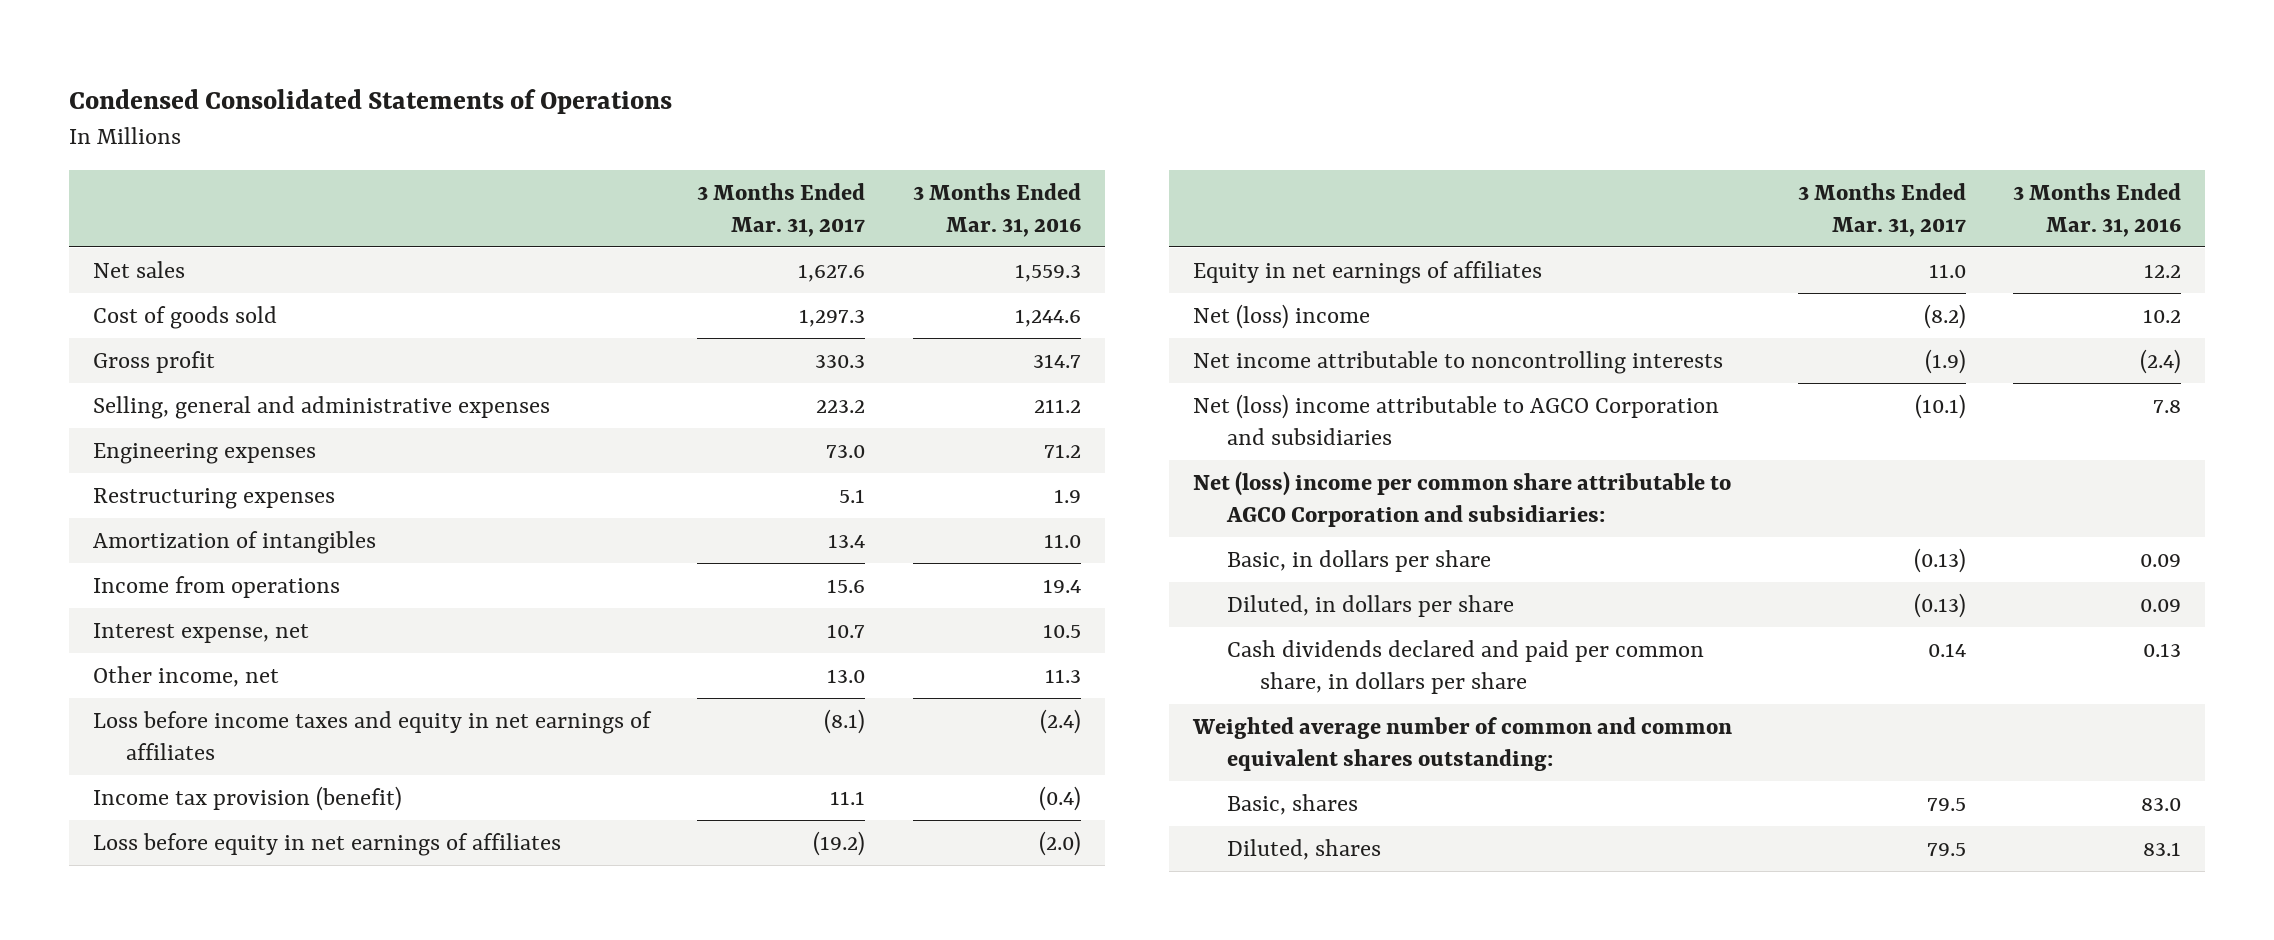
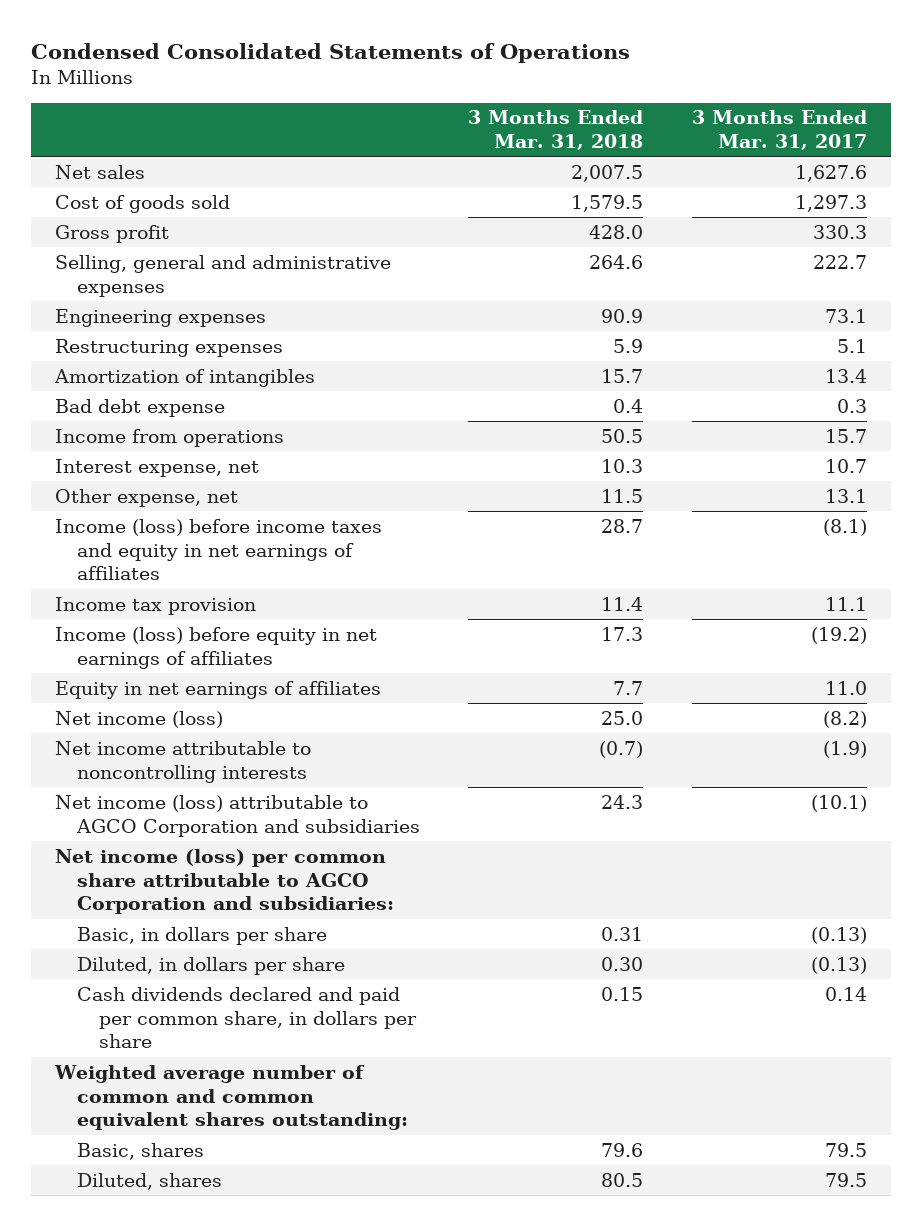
- | 3 Months Ended Mar. 31, 2017 | 3 Months Ended Mar. 31, 2016
+ | 3 Months Ended Mar. 31, 2018 | 3 Months Ended Mar. 31, 2017
- Selling, general and administrative expenses | 223.2 | 211.2
- Engineering expenses | 73.0 | 71.2
+ Selling, general and administrative expenses | 264.6 | 222.7
+ Engineering expenses | 90.9 | 73.1
- Income from operations | 15.6 | 19.4
+ Bad debt expense | 0.4 | 0.3
+ Income from operations | 50.5 | 15.7
- Other income, net | 13.0 | 11.3
- Loss before income taxes and equity in net earnings of affiliates | (8.1) | (2.4)
- Income tax provision (benefit) | 11.1 | (0.4)
- Loss before equity in net earnings of affiliates | (19.2) | (2.0)
+ Other expense, net | 11.5 | 13.1
+ Income (loss) before income taxes and equity in net earnings of affiliates | 28.7 | (8.1)
+ Income tax provision | 11.4 | 11.1
+ Income (loss) before equity in net earnings of affiliates | 17.3 | (19.2)
- Net (loss) income | (8.2) | 10.2
+ Net income (loss) | 25.0 | (8.2)
- Net (loss) income attributable to AGCO Corporation and subsidiaries | (10.1) | 7.8
- Net (loss) income per common share attributable to AGCO Corporation and subsidiaries:
+ Net income (loss) attributable to AGCO Corporation and subsidiaries | 24.3 | (10.1)
+ Net income (loss) per common share attributable to AGCO Corporation and subsidiaries:

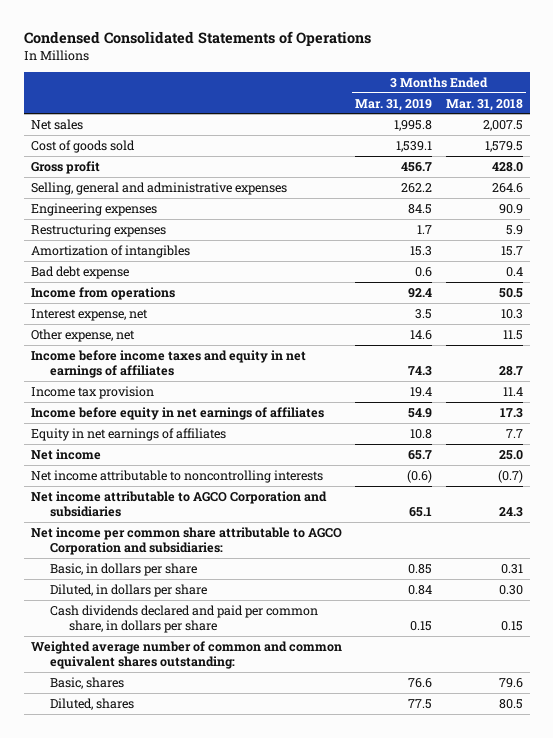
- | 3 Months Ended Mar. 31, 2018 | 3 Months Ended Mar. 31, 2017
+ | 3 Months Ended Mar. 31, 2019 | 3 Months Ended Mar. 31, 2018
- Income (loss) before income taxes and equity in net earnings of affiliates | 28.7 | (8.1)
+ Income before income taxes and equity in net earnings of affiliates | 74.3 | 28.7
- Income (loss) before equity in net earnings of affiliates | 17.3 | (19.2)
+ Income before equity in net earnings of affiliates | 54.9 | 17.3
- Net income (loss) | 25.0 | (8.2)
+ Net income | 65.7 | 25.0
- Net income (loss) attributable to AGCO Corporation and subsidiaries | 24.3 | (10.1)
- Net income (loss) per common share attributable to AGCO Corporation and subsidiaries:
+ Net income attributable to AGCO Corporation and subsidiaries | 65.1 | 24.3
+ Net income per common share attributable to AGCO Corporation and subsidiaries:

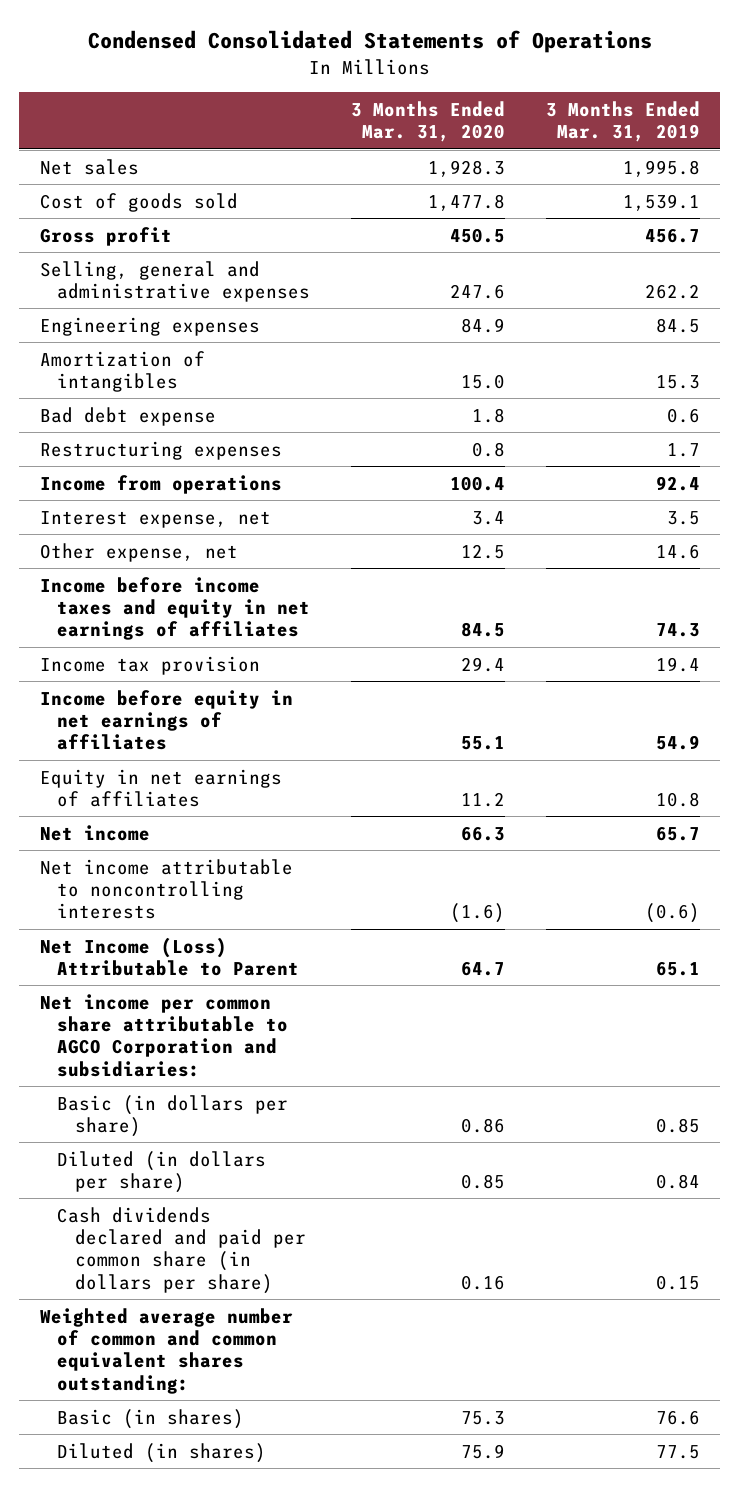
- | 3 Months Ended Mar. 31, 2019 | 3 Months Ended Mar. 31, 2018
+ | 3 Months Ended Mar. 31, 2020 | 3 Months Ended Mar. 31, 2019
moved down: Restructuring expenses | 0.8 | 1.7
- Net income attributable to AGCO Corporation and subsidiaries | 65.1 | 24.3
+ Net Income (Loss) Attributable to Parent | 64.7 | 65.1
- Basic, in dollars per share | 0.85 | 0.31
- Diluted, in dollars per share | 0.84 | 0.30
- Cash dividends declared and paid per common share, in dollars per share | 0.15 | 0.15
+ Basic (in dollars per share) | 0.86 | 0.85
+ Diluted (in dollars per share) | 0.85 | 0.84
+ Cash dividends declared and paid per common share (in dollars per share) | 0.16 | 0.15
- Basic, shares | 76.6 | 79.6
- Diluted, shares | 77.5 | 80.5
+ Basic (in shares) | 75.3 | 76.6
+ Diluted (in shares) | 75.9 | 77.5

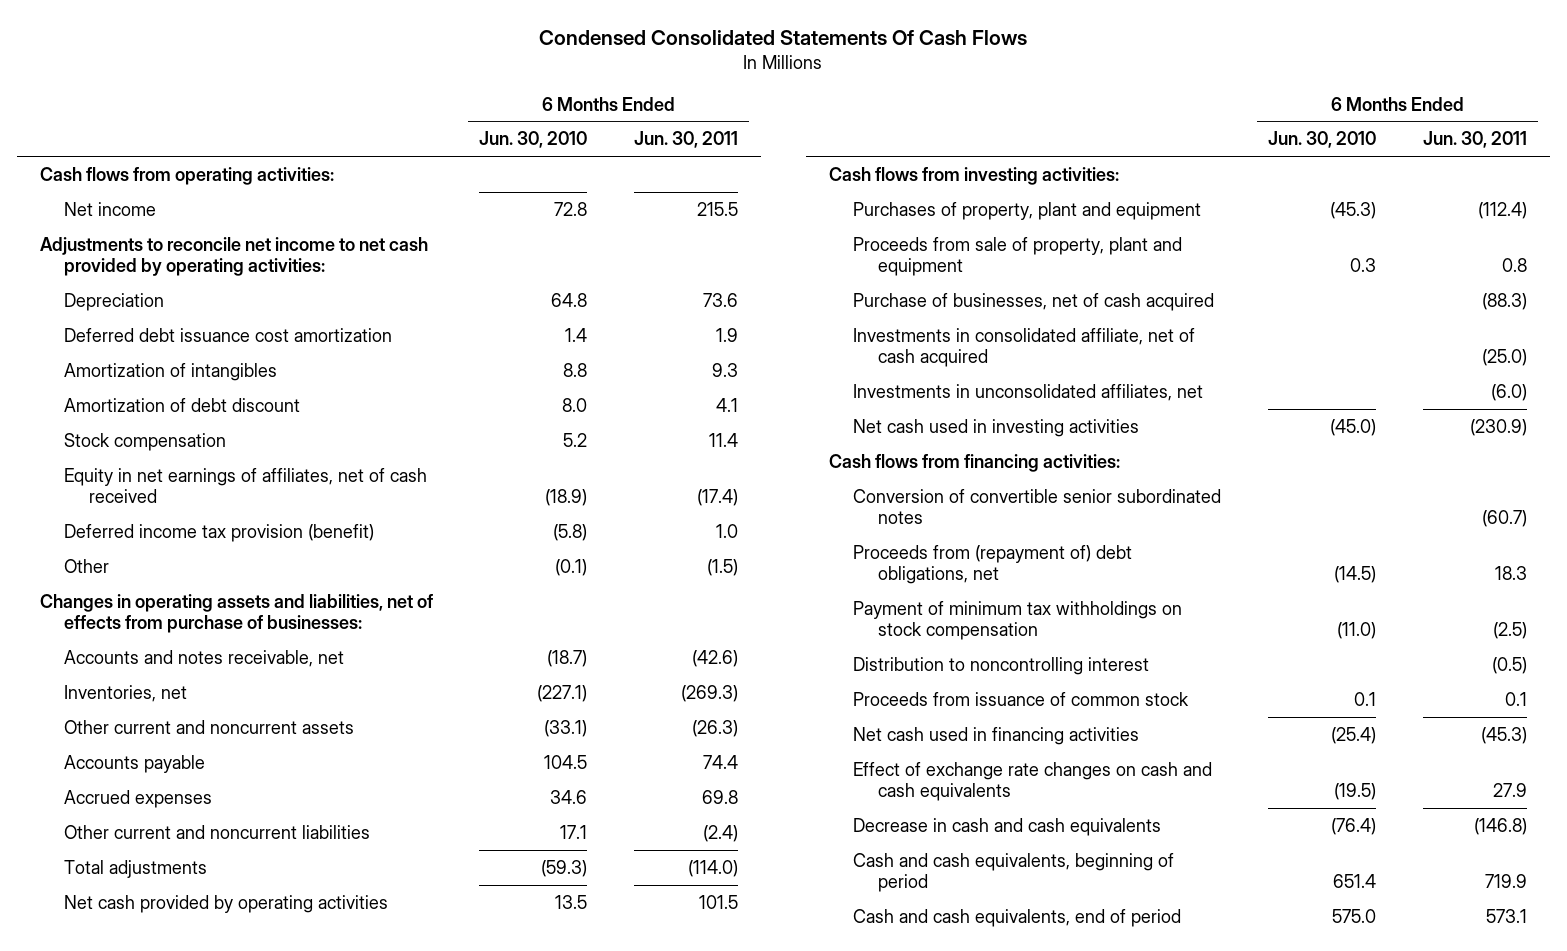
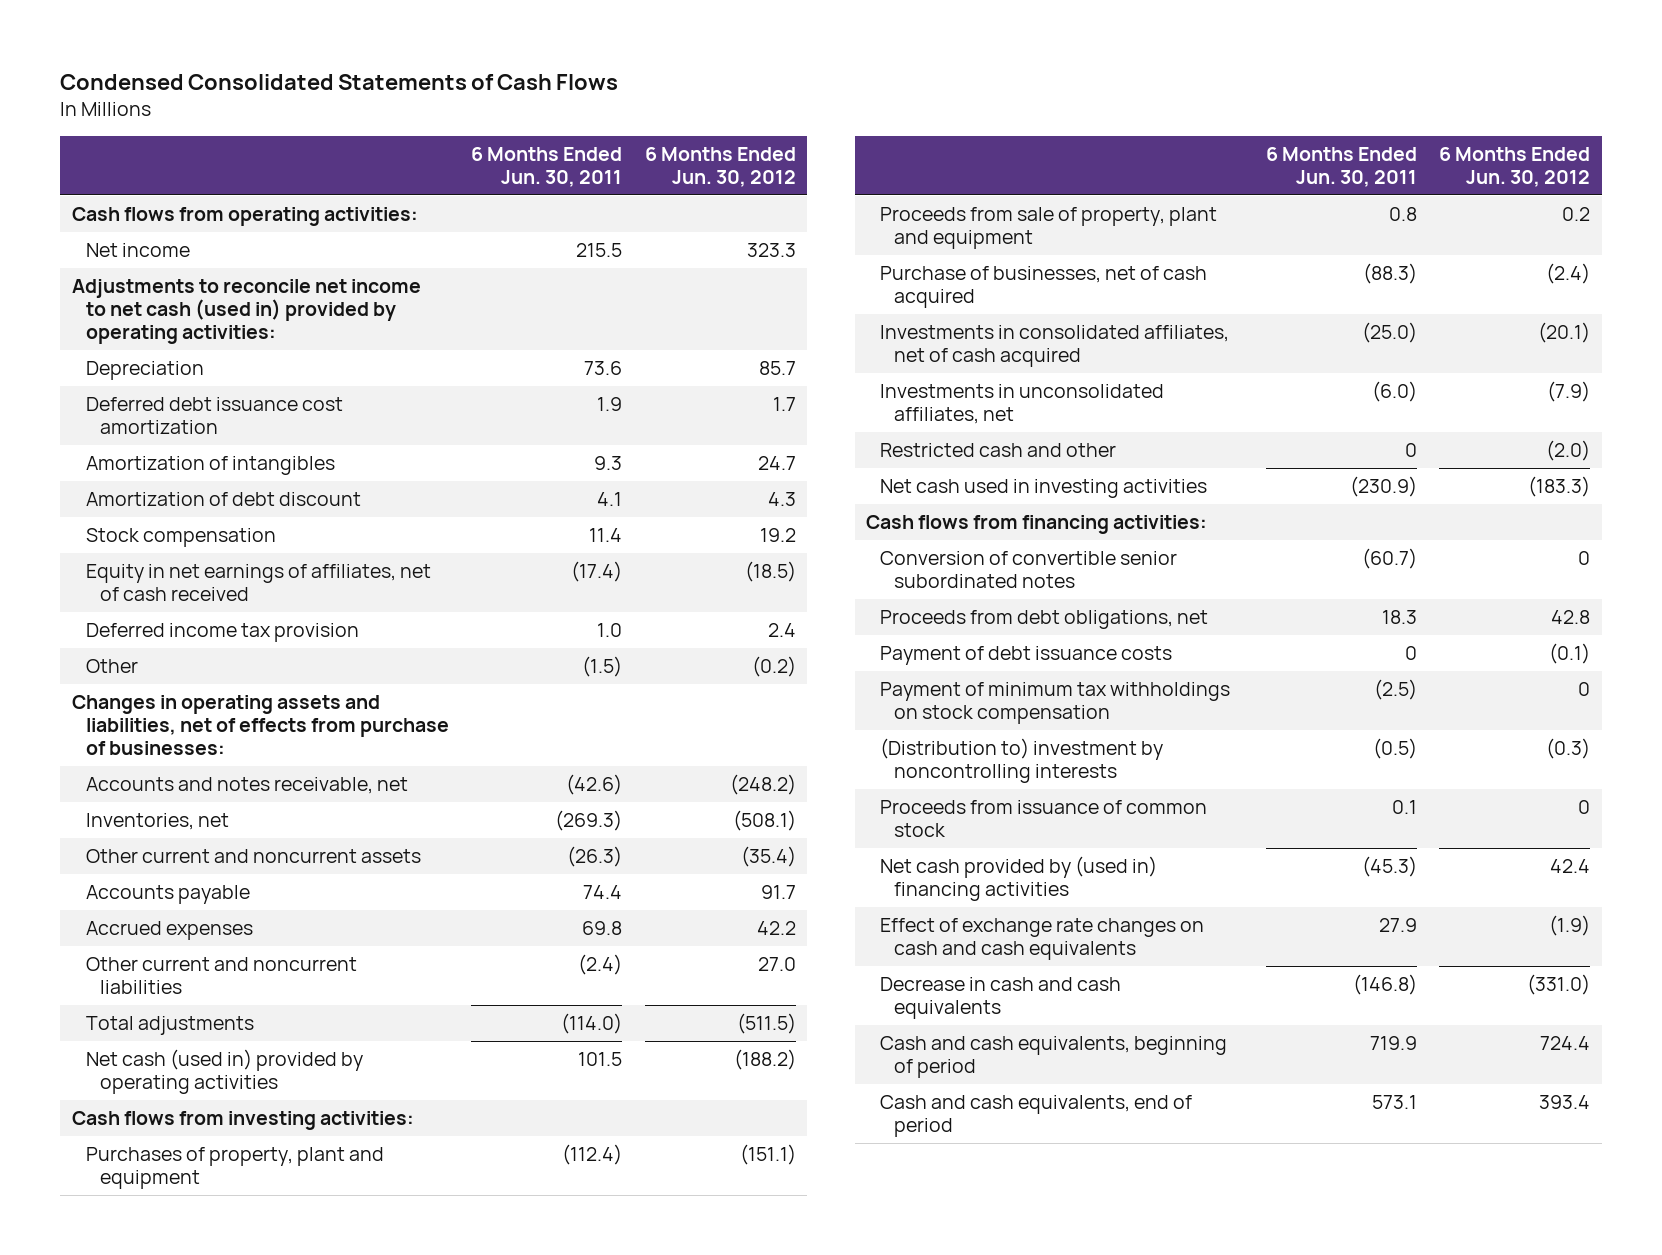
- Condensed Consolidated Statements Of Cash Flows
+ Condensed Consolidated Statements of Cash Flows
- | 6 Months Ended Jun. 30, 2010 | 6 Months Ended Jun. 30, 2011
+ | 6 Months Ended Jun. 30, 2011 | 6 Months Ended Jun. 30, 2012
- Adjustments to reconcile net income to net cash provided by operating activities:
+ Adjustments to reconcile net income to net cash (used in) provided by operating activities:
- Deferred income tax provision (benefit) | (5.8) | 1.0
+ Deferred income tax provision | 1.0 | 2.4
- Net cash provided by operating activities | 13.5 | 101.5
+ Net cash (used in) provided by operating activities | 101.5 | (188.2)
- Investments in consolidated affiliate, net of cash acquired | | (25.0)
+ Investments in consolidated affiliates, net of cash acquired | (25.0) | (20.1)
+ Restricted cash and other | 0 | (2.0)
- Proceeds from (repayment of) debt obligations, net | (14.5) | 18.3
+ Proceeds from debt obligations, net | 18.3 | 42.8
+ Payment of debt issuance costs | 0 | (0.1)
- Distribution to noncontrolling interest | | (0.5)
+ (Distribution to) investment by noncontrolling interests | (0.5) | (0.3)
- Net cash used in financing activities | (25.4) | (45.3)
+ Net cash provided by (used in) financing activities | (45.3) | 42.4

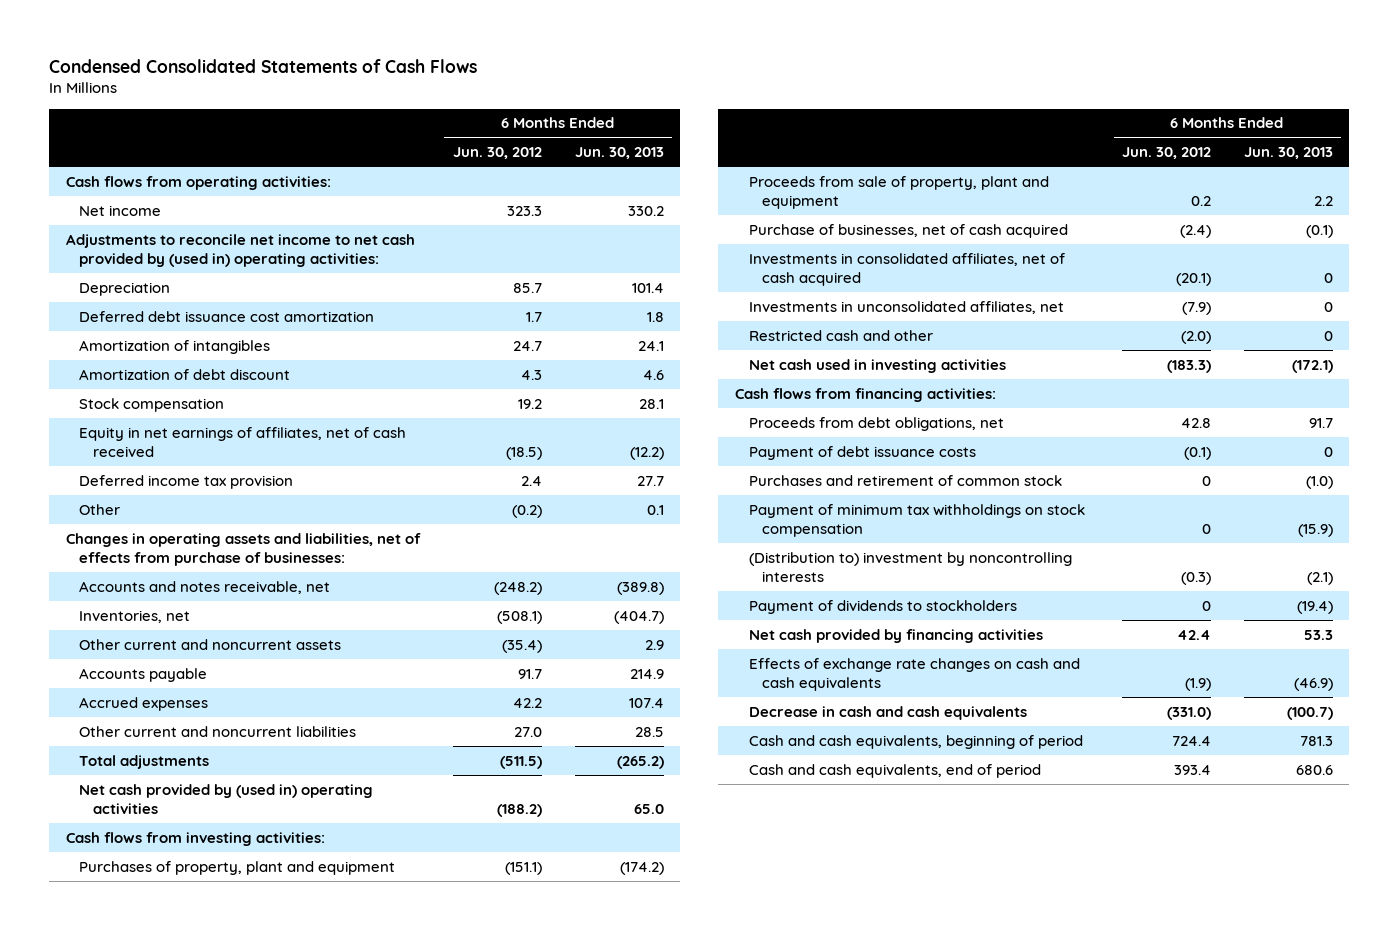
- | 6 Months Ended Jun. 30, 2011 | 6 Months Ended Jun. 30, 2012
+ | 6 Months Ended Jun. 30, 2012 | 6 Months Ended Jun. 30, 2013
- Adjustments to reconcile net income to net cash (used in) provided by operating activities:
+ Adjustments to reconcile net income to net cash provided by (used in) operating activities:
- Net cash (used in) provided by operating activities | 101.5 | (188.2)
+ Net cash provided by (used in) operating activities | (188.2) | 65.0
- Conversion of convertible senior subordinated notes | (60.7) | 0
+ Purchases and retirement of common stock | 0 | (1.0)
- Proceeds from issuance of common stock | 0.1 | 0
- Net cash provided by (used in) financing activities | (45.3) | 42.4
- Effect of exchange rate changes on cash and cash equivalents | 27.9 | (1.9)
+ Payment of dividends to stockholders | 0 | (19.4)
+ Net cash provided by financing activities | 42.4 | 53.3
+ Effects of exchange rate changes on cash and cash equivalents | (1.9) | (46.9)

